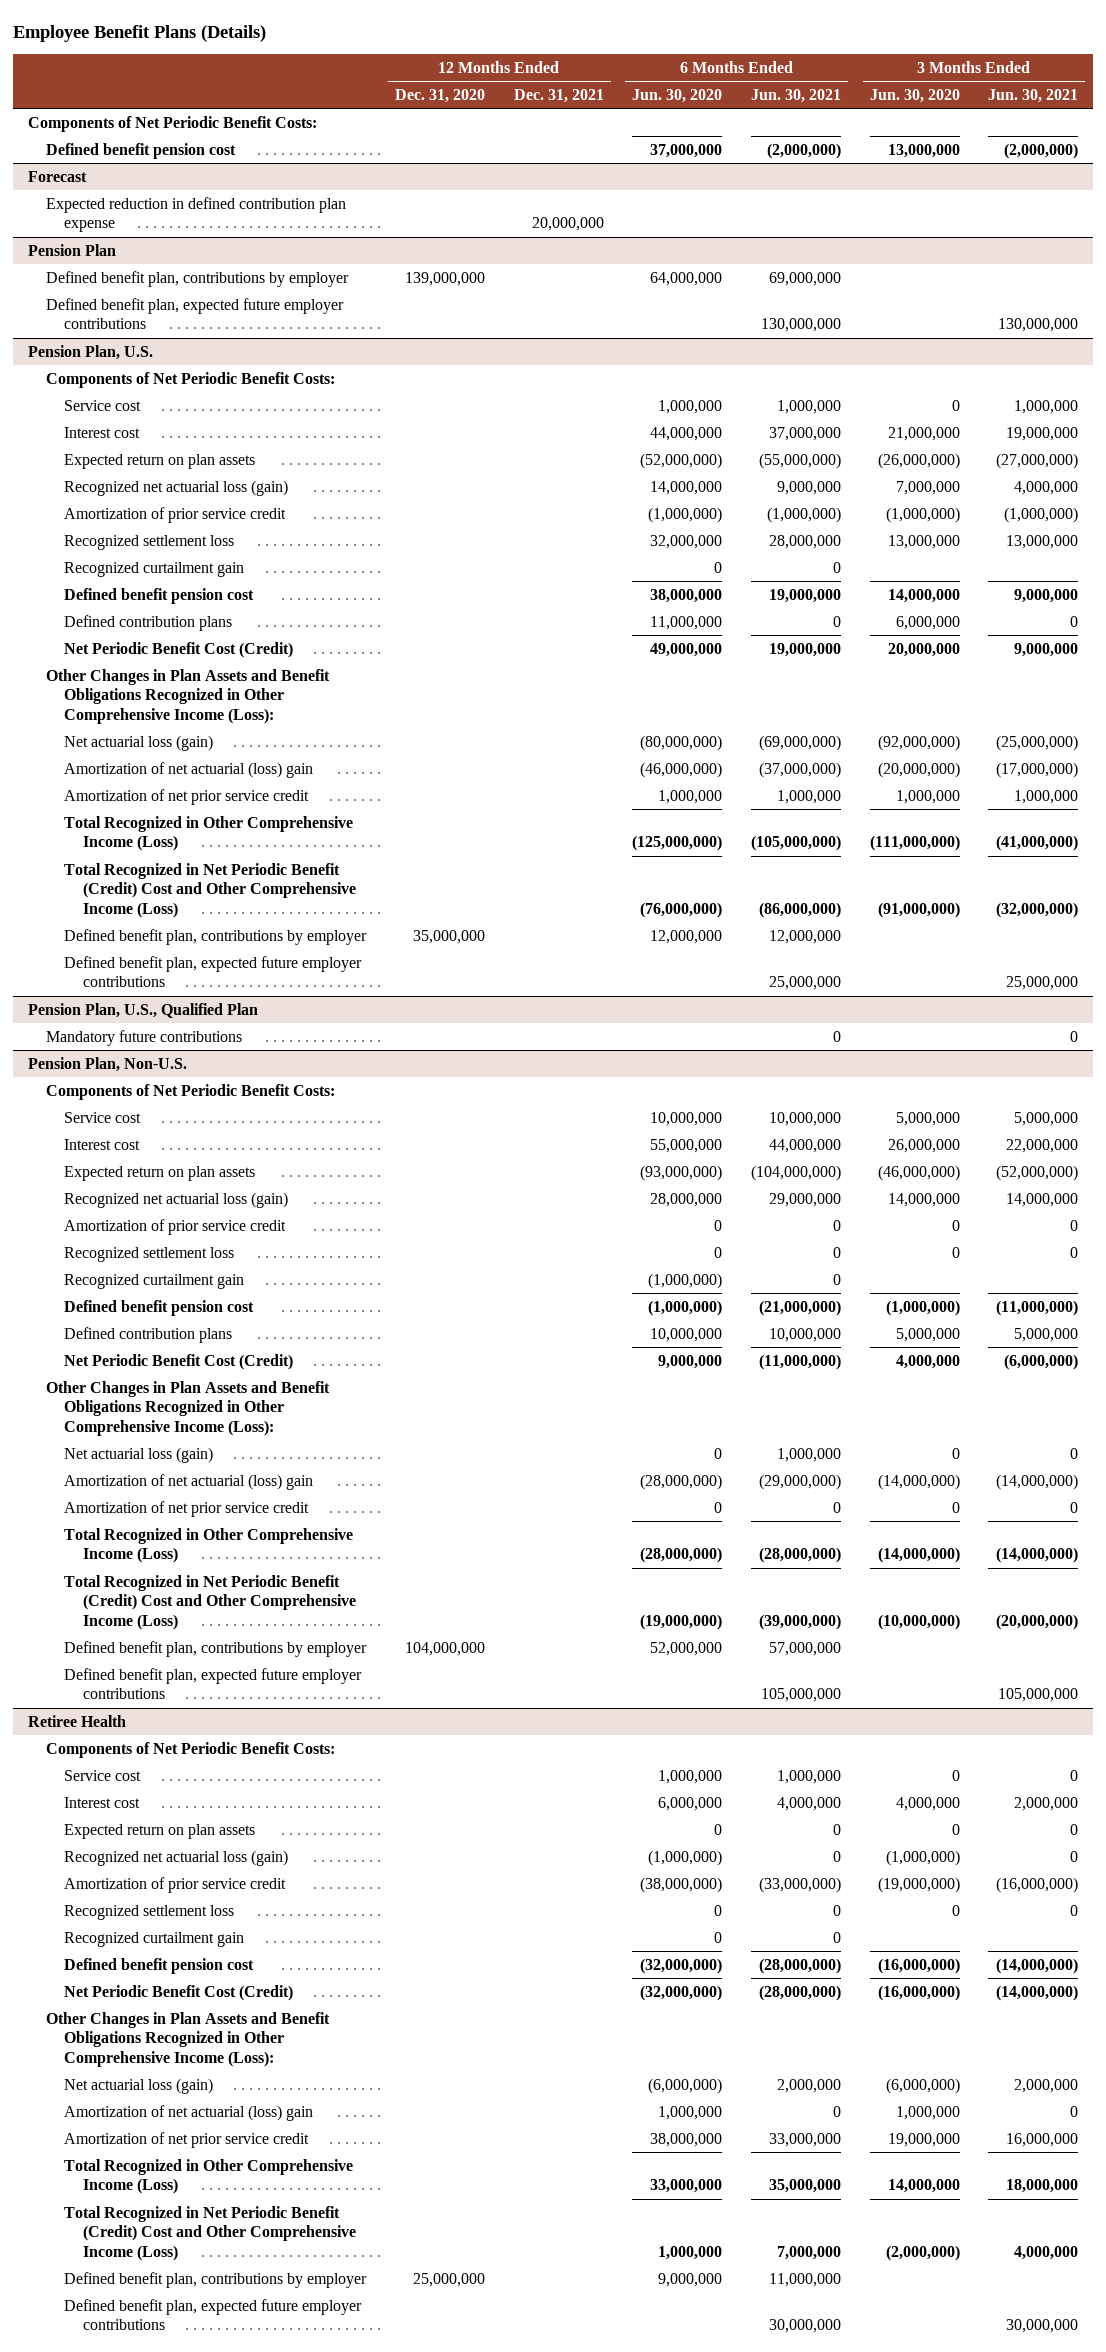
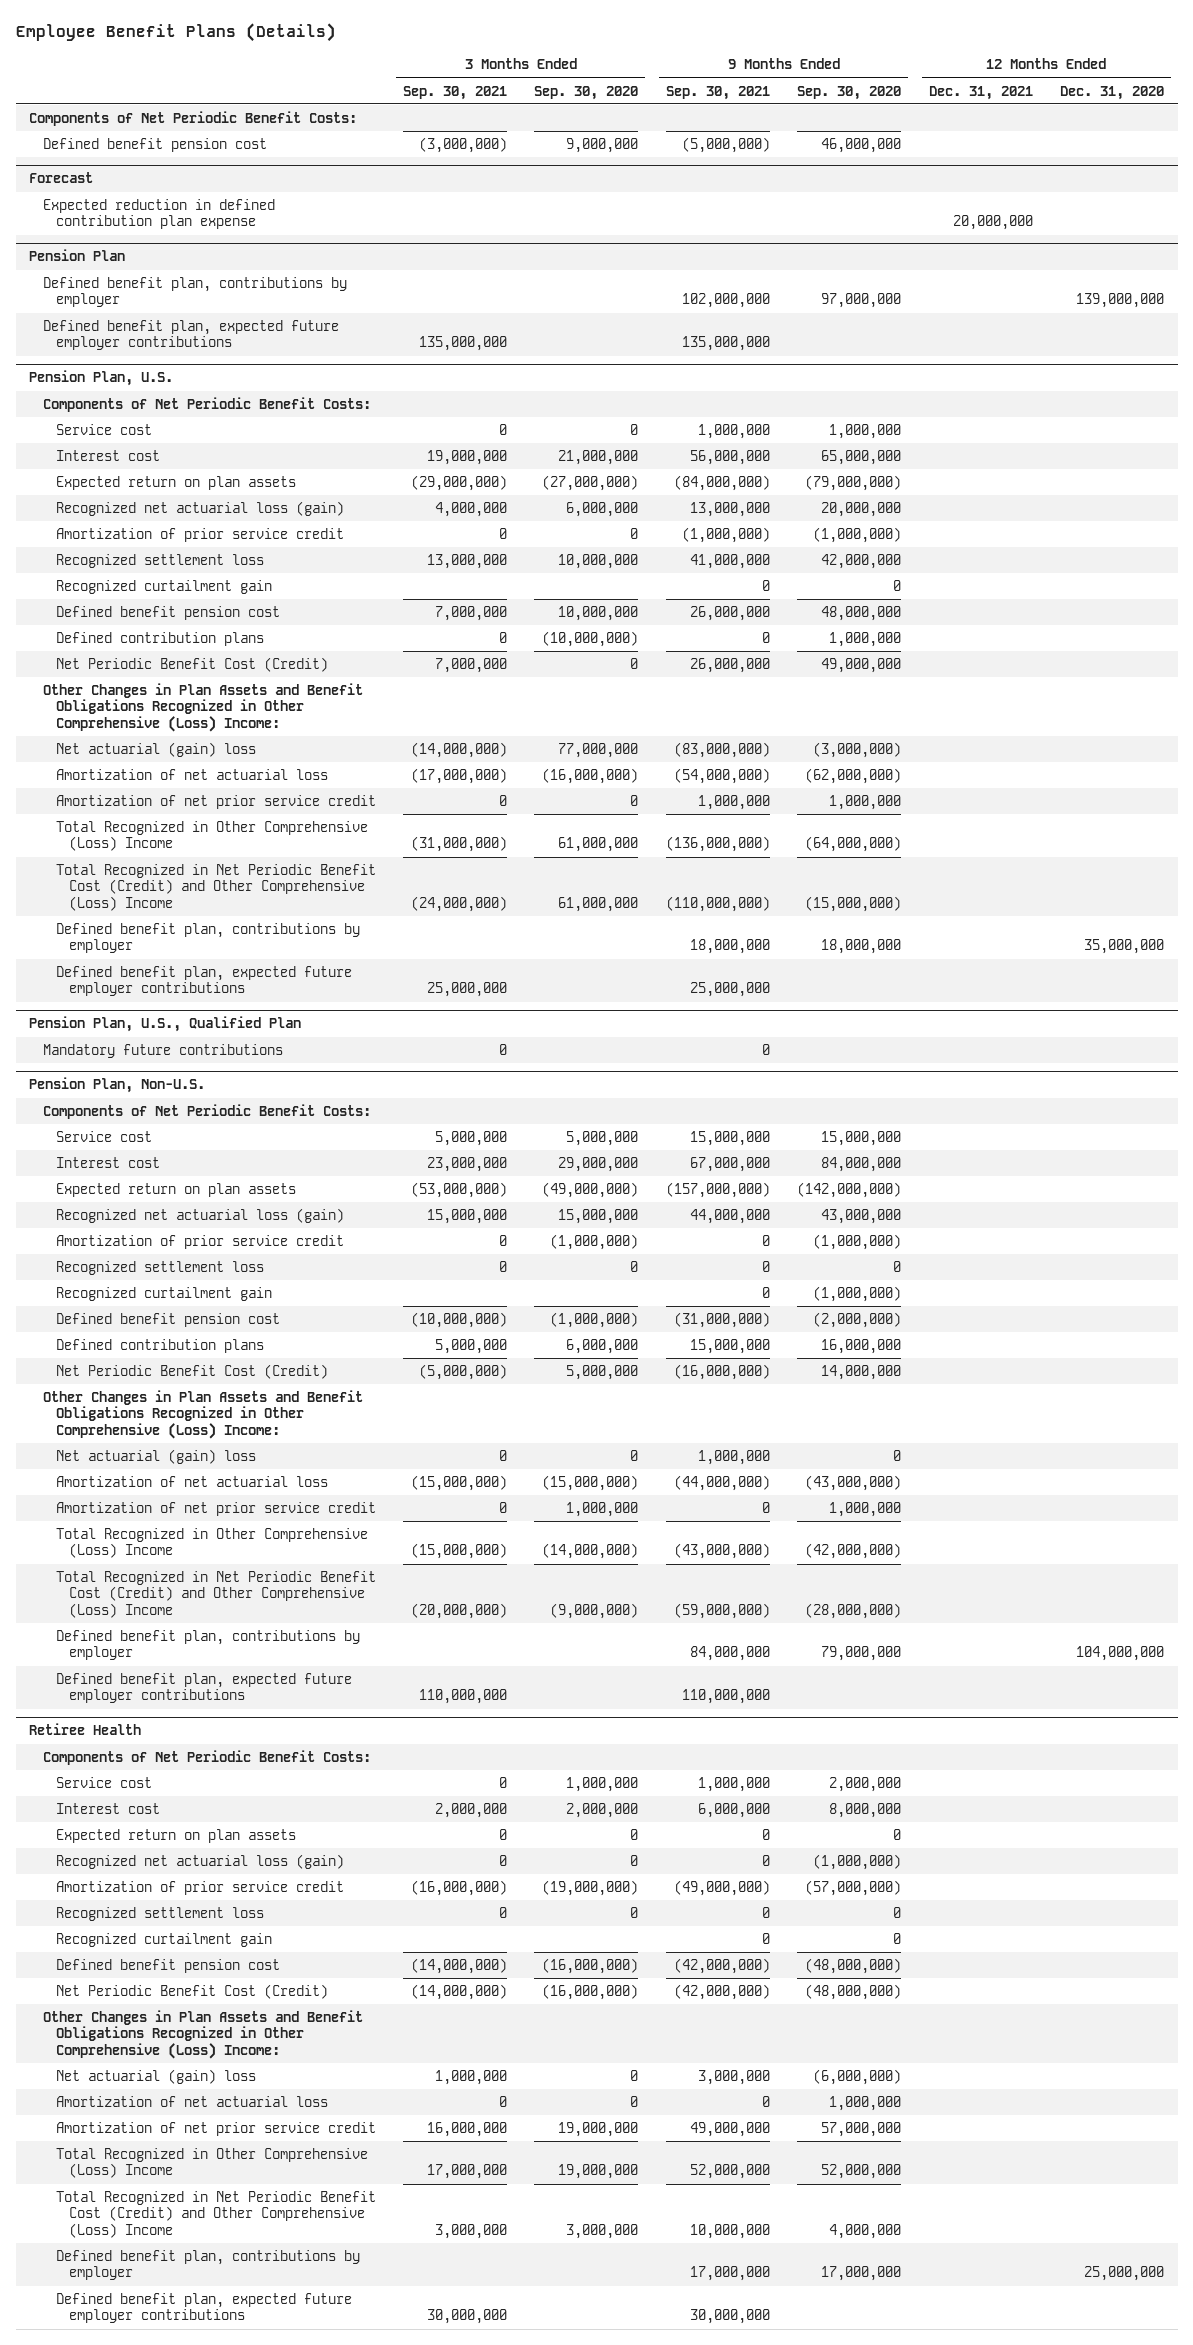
- | 12 Months Ended Dec. 31, 2020 | 12 Months Ended Dec. 31, 2021 | 6 Months Ended Jun. 30, 2020 | 6 Months Ended Jun. 30, 2021 | 3 Months Ended Jun. 30, 2020 | 3 Months Ended Jun. 30, 2021
+ | 3 Months Ended Sep. 30, 2021 | 3 Months Ended Sep. 30, 2020 | 9 Months Ended Sep. 30, 2021 | 9 Months Ended Sep. 30, 2020 | 12 Months Ended Dec. 31, 2021 | 12 Months Ended Dec. 31, 2020
@ Pension Plan, U.S.
- Other Changes in Plan Assets and Benefit Obligations Recognized in Other Comprehensive Income (Loss):
- Net actuarial loss (gain) | | | (80,000,000) | (69,000,000) | (92,000,000) | (25,000,000)
- Amortization of net actuarial (loss) gain | | | (46,000,000) | (37,000,000) | (20,000,000) | (17,000,000)
+ Other Changes in Plan Assets and Benefit Obligations Recognized in Other Comprehensive (Loss) Income:
+ Net actuarial (gain) loss | (14,000,000) | 77,000,000 | (83,000,000) | (3,000,000) | |
+ Amortization of net actuarial loss | (17,000,000) | (16,000,000) | (54,000,000) | (62,000,000) | |
- Total Recognized in Other Comprehensive Income (Loss) | | | (125,000,000) | (105,000,000) | (111,000,000) | (41,000,000)
- Total Recognized in Net Periodic Benefit (Credit) Cost and Other Comprehensive Income (Loss) | | | (76,000,000) | (86,000,000) | (91,000,000) | (32,000,000)
+ Total Recognized in Other Comprehensive (Loss) Income | (31,000,000) | 61,000,000 | (136,000,000) | (64,000,000) | |
+ Total Recognized in Net Periodic Benefit Cost (Credit) and Other Comprehensive (Loss) Income | (24,000,000) | 61,000,000 | (110,000,000) | (15,000,000) | |
@ Pension Plan, Non-U.S.
- Other Changes in Plan Assets and Benefit Obligations Recognized in Other Comprehensive Income (Loss):
- Net actuarial loss (gain) | | | 0 | 1,000,000 | 0 | 0
- Amortization of net actuarial (loss) gain | | | (28,000,000) | (29,000,000) | (14,000,000) | (14,000,000)
+ Other Changes in Plan Assets and Benefit Obligations Recognized in Other Comprehensive (Loss) Income:
+ Net actuarial (gain) loss | 0 | 0 | 1,000,000 | 0 | |
+ Amortization of net actuarial loss | (15,000,000) | (15,000,000) | (44,000,000) | (43,000,000) | |
- Total Recognized in Other Comprehensive Income (Loss) | | | (28,000,000) | (28,000,000) | (14,000,000) | (14,000,000)
- Total Recognized in Net Periodic Benefit (Credit) Cost and Other Comprehensive Income (Loss) | | | (19,000,000) | (39,000,000) | (10,000,000) | (20,000,000)
+ Total Recognized in Other Comprehensive (Loss) Income | (15,000,000) | (14,000,000) | (43,000,000) | (42,000,000) | |
+ Total Recognized in Net Periodic Benefit Cost (Credit) and Other Comprehensive (Loss) Income | (20,000,000) | (9,000,000) | (59,000,000) | (28,000,000) | |
@ Retiree Health
- Other Changes in Plan Assets and Benefit Obligations Recognized in Other Comprehensive Income (Loss):
- Net actuarial loss (gain) | | | (6,000,000) | 2,000,000 | (6,000,000) | 2,000,000
- Amortization of net actuarial (loss) gain | | | 1,000,000 | 0 | 1,000,000 | 0
+ Other Changes in Plan Assets and Benefit Obligations Recognized in Other Comprehensive (Loss) Income:
+ Net actuarial (gain) loss | 1,000,000 | 0 | 3,000,000 | (6,000,000) | |
+ Amortization of net actuarial loss | 0 | 0 | 0 | 1,000,000 | |
- Total Recognized in Other Comprehensive Income (Loss) | | | 33,000,000 | 35,000,000 | 14,000,000 | 18,000,000
- Total Recognized in Net Periodic Benefit (Credit) Cost and Other Comprehensive Income (Loss) | | | 1,000,000 | 7,000,000 | (2,000,000) | 4,000,000
+ Total Recognized in Other Comprehensive (Loss) Income | 17,000,000 | 19,000,000 | 52,000,000 | 52,000,000 | |
+ Total Recognized in Net Periodic Benefit Cost (Credit) and Other Comprehensive (Loss) Income | 3,000,000 | 3,000,000 | 10,000,000 | 4,000,000 | |

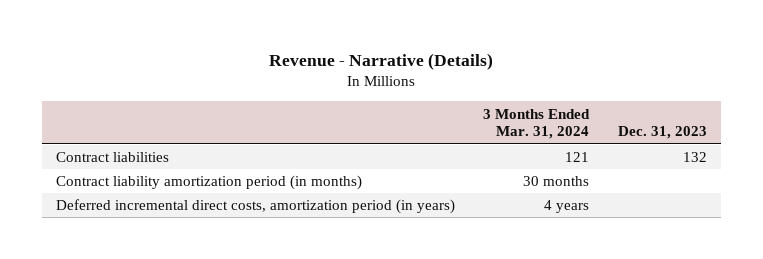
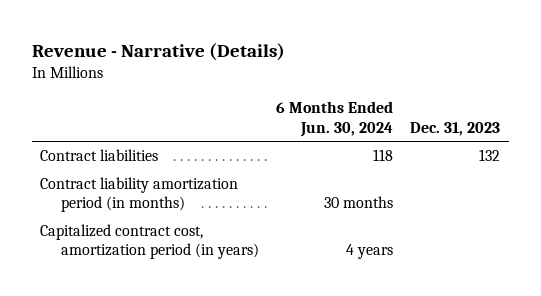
- | 3 Months Ended Mar. 31, 2024 | Dec. 31, 2023
+ | 6 Months Ended Jun. 30, 2024 | Dec. 31, 2023
- Deferred incremental direct costs, amortization period (in years) | 4 years |
+ Capitalized contract cost, amortization period (in years) | 4 years |

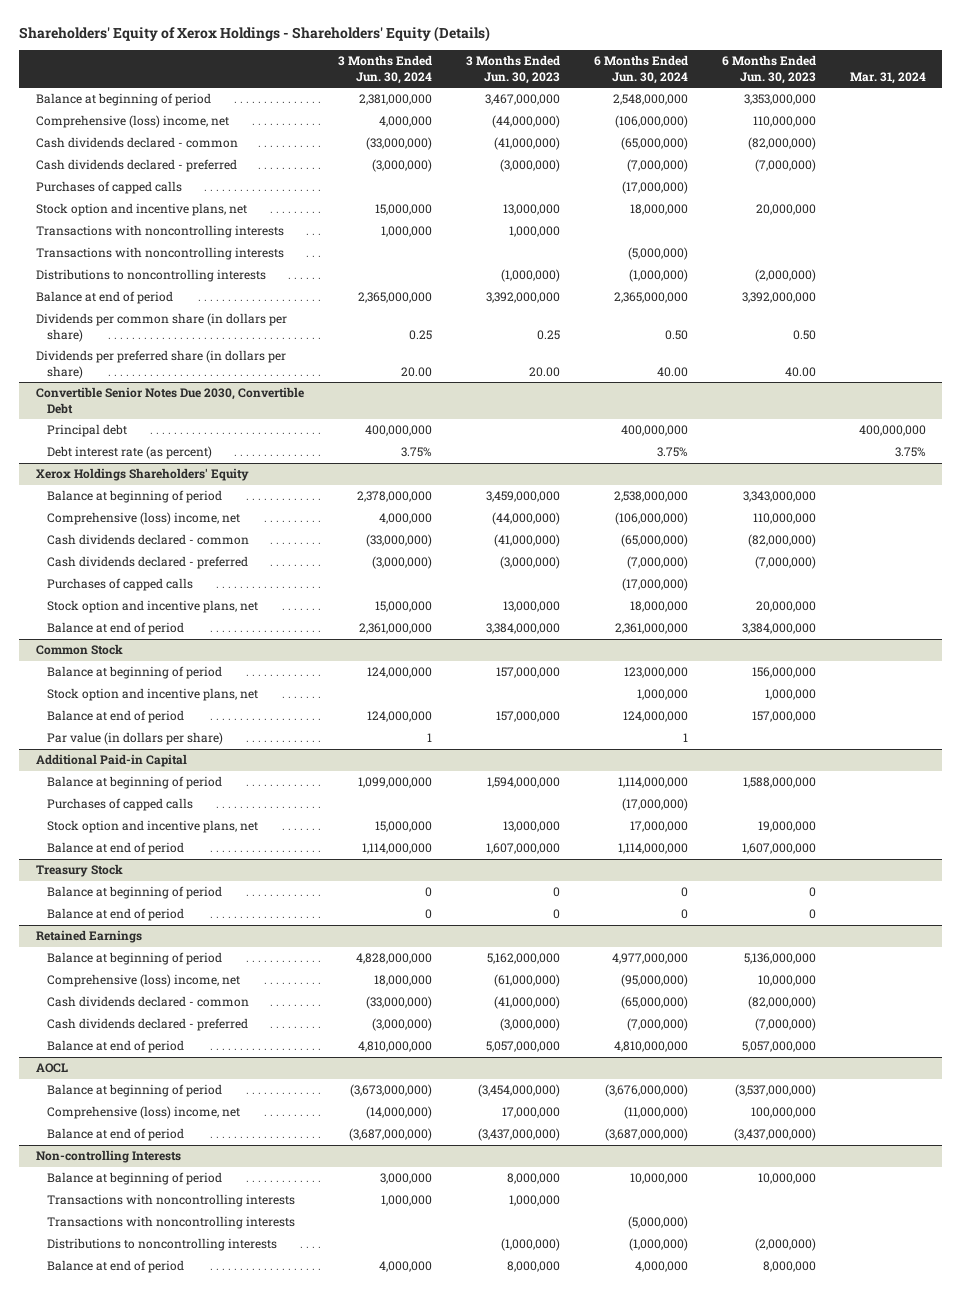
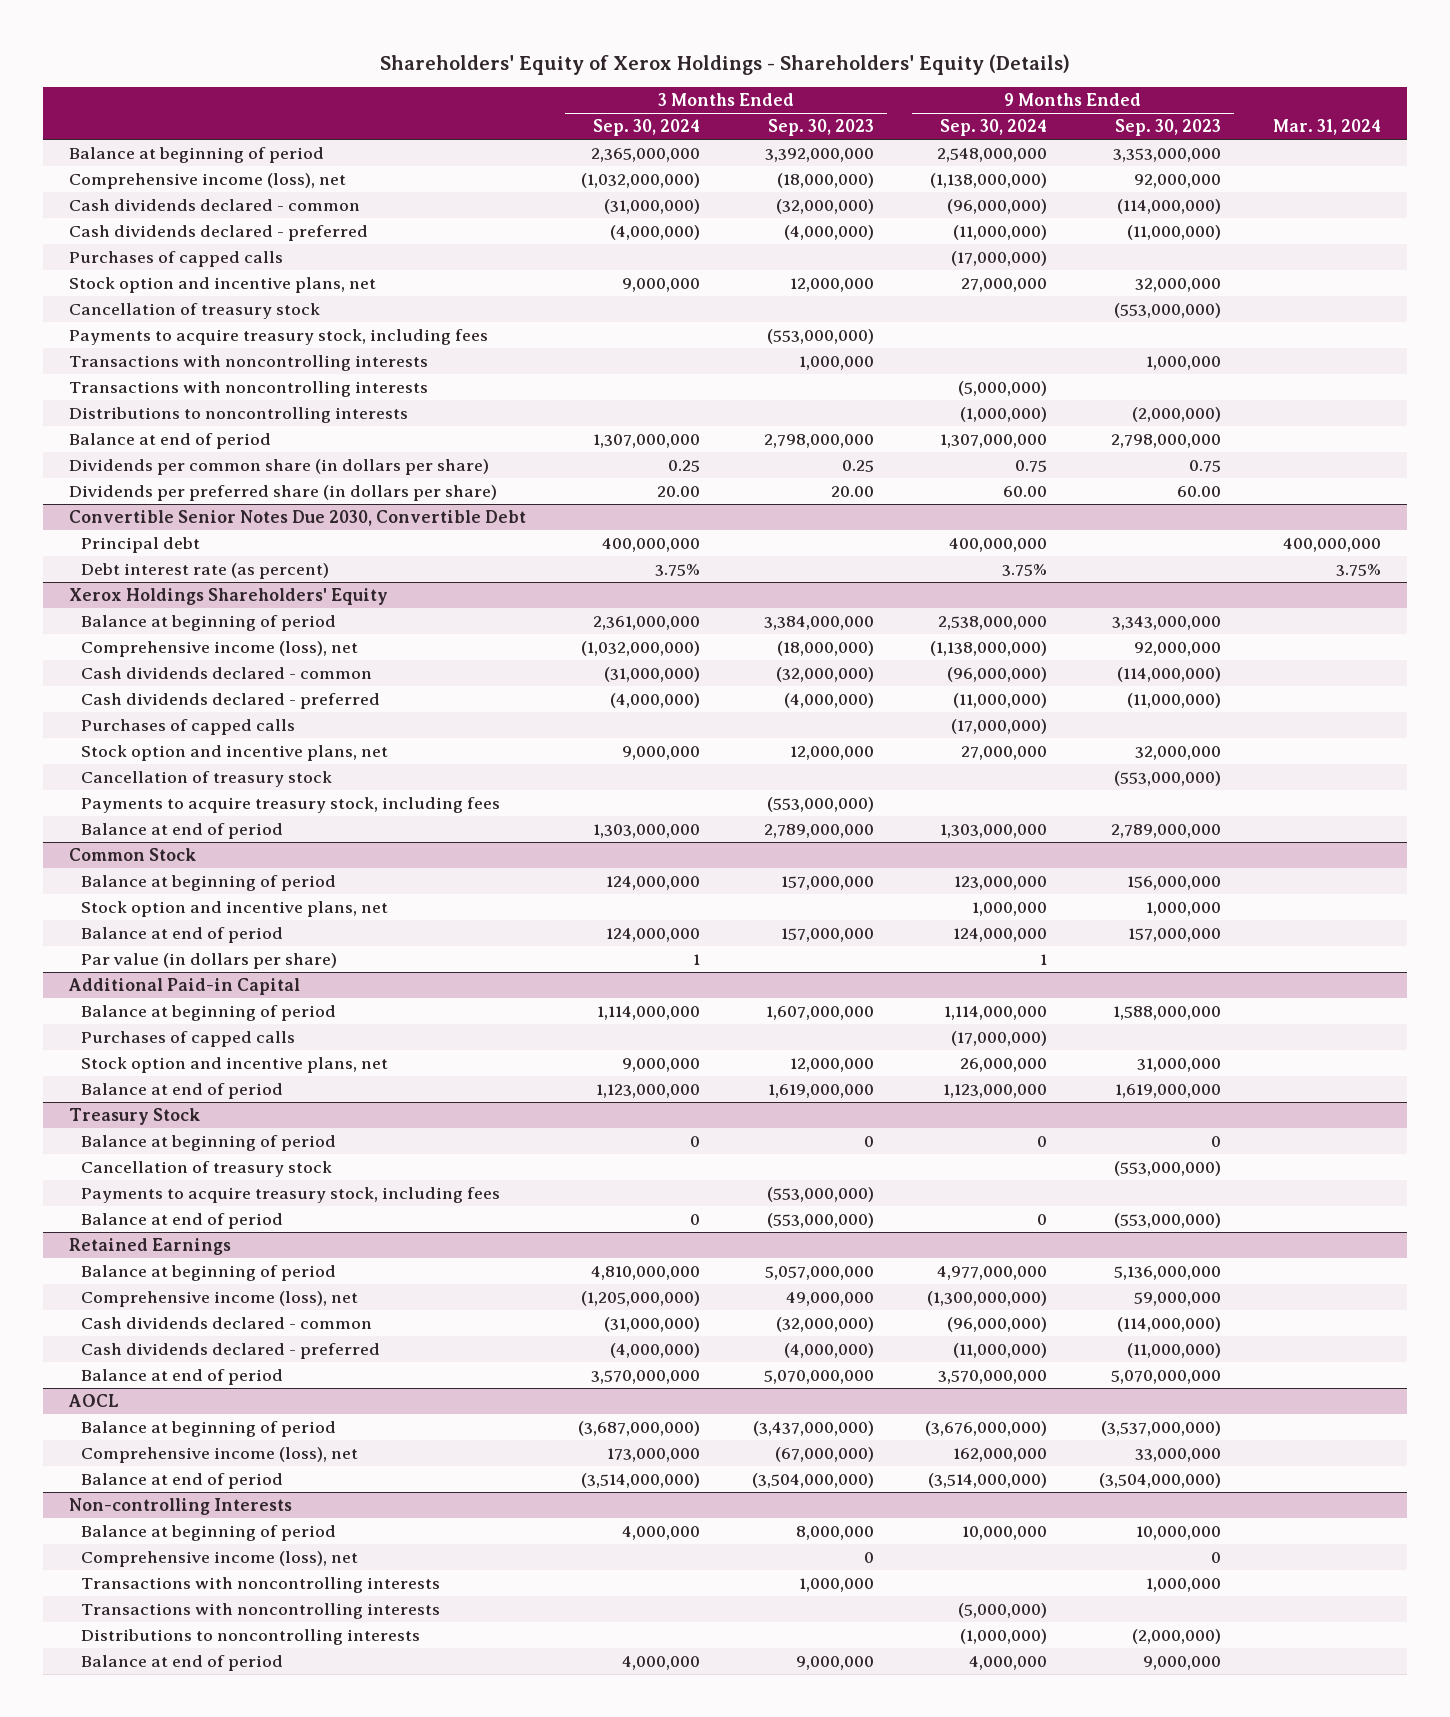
- | 3 Months Ended Jun. 30, 2024 | 3 Months Ended Jun. 30, 2023 | 6 Months Ended Jun. 30, 2024 | 6 Months Ended Jun. 30, 2023 | Mar. 31, 2024
+ | 3 Months Ended Sep. 30, 2024 | 3 Months Ended Sep. 30, 2023 | 9 Months Ended Sep. 30, 2024 | 9 Months Ended Sep. 30, 2023 | Mar. 31, 2024
- Comprehensive (loss) income, net | 4,000,000 | (44,000,000) | (106,000,000) | 110,000,000 |
+ Comprehensive income (loss), net | (1,032,000,000) | (18,000,000) | (1,138,000,000) | 92,000,000 |
+ Cancellation of treasury stock | | | | (553,000,000) |
+ Payments to acquire treasury stock, including fees | | (553,000,000) | | |
@ Xerox Holdings Shareholders' Equity
- Comprehensive (loss) income, net | 4,000,000 | (44,000,000) | (106,000,000) | 110,000,000 |
+ Comprehensive income (loss), net | (1,032,000,000) | (18,000,000) | (1,138,000,000) | 92,000,000 |
+ Cancellation of treasury stock | | | | (553,000,000) |
+ Payments to acquire treasury stock, including fees | | (553,000,000) | | |
@ Treasury Stock
+ Cancellation of treasury stock | | | | (553,000,000) |
+ Payments to acquire treasury stock, including fees | | (553,000,000) | | |
@ Retained Earnings
- Comprehensive (loss) income, net | 18,000,000 | (61,000,000) | (95,000,000) | 10,000,000 |
+ Comprehensive income (loss), net | (1,205,000,000) | 49,000,000 | (1,300,000,000) | 59,000,000 |
@ AOCL
- Comprehensive (loss) income, net | (14,000,000) | 17,000,000 | (11,000,000) | 100,000,000 |
+ Comprehensive income (loss), net | 173,000,000 | (67,000,000) | 162,000,000 | 33,000,000 |
@ Non-controlling Interests
+ Comprehensive income (loss), net | | 0 | | 0 |

